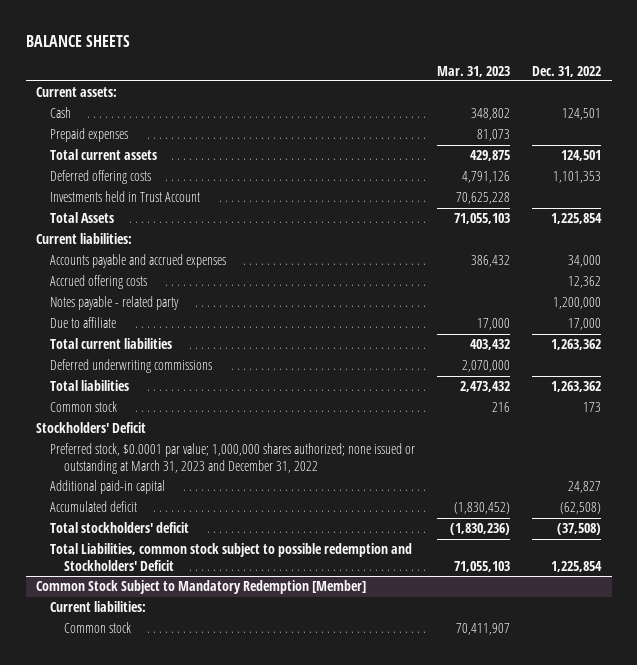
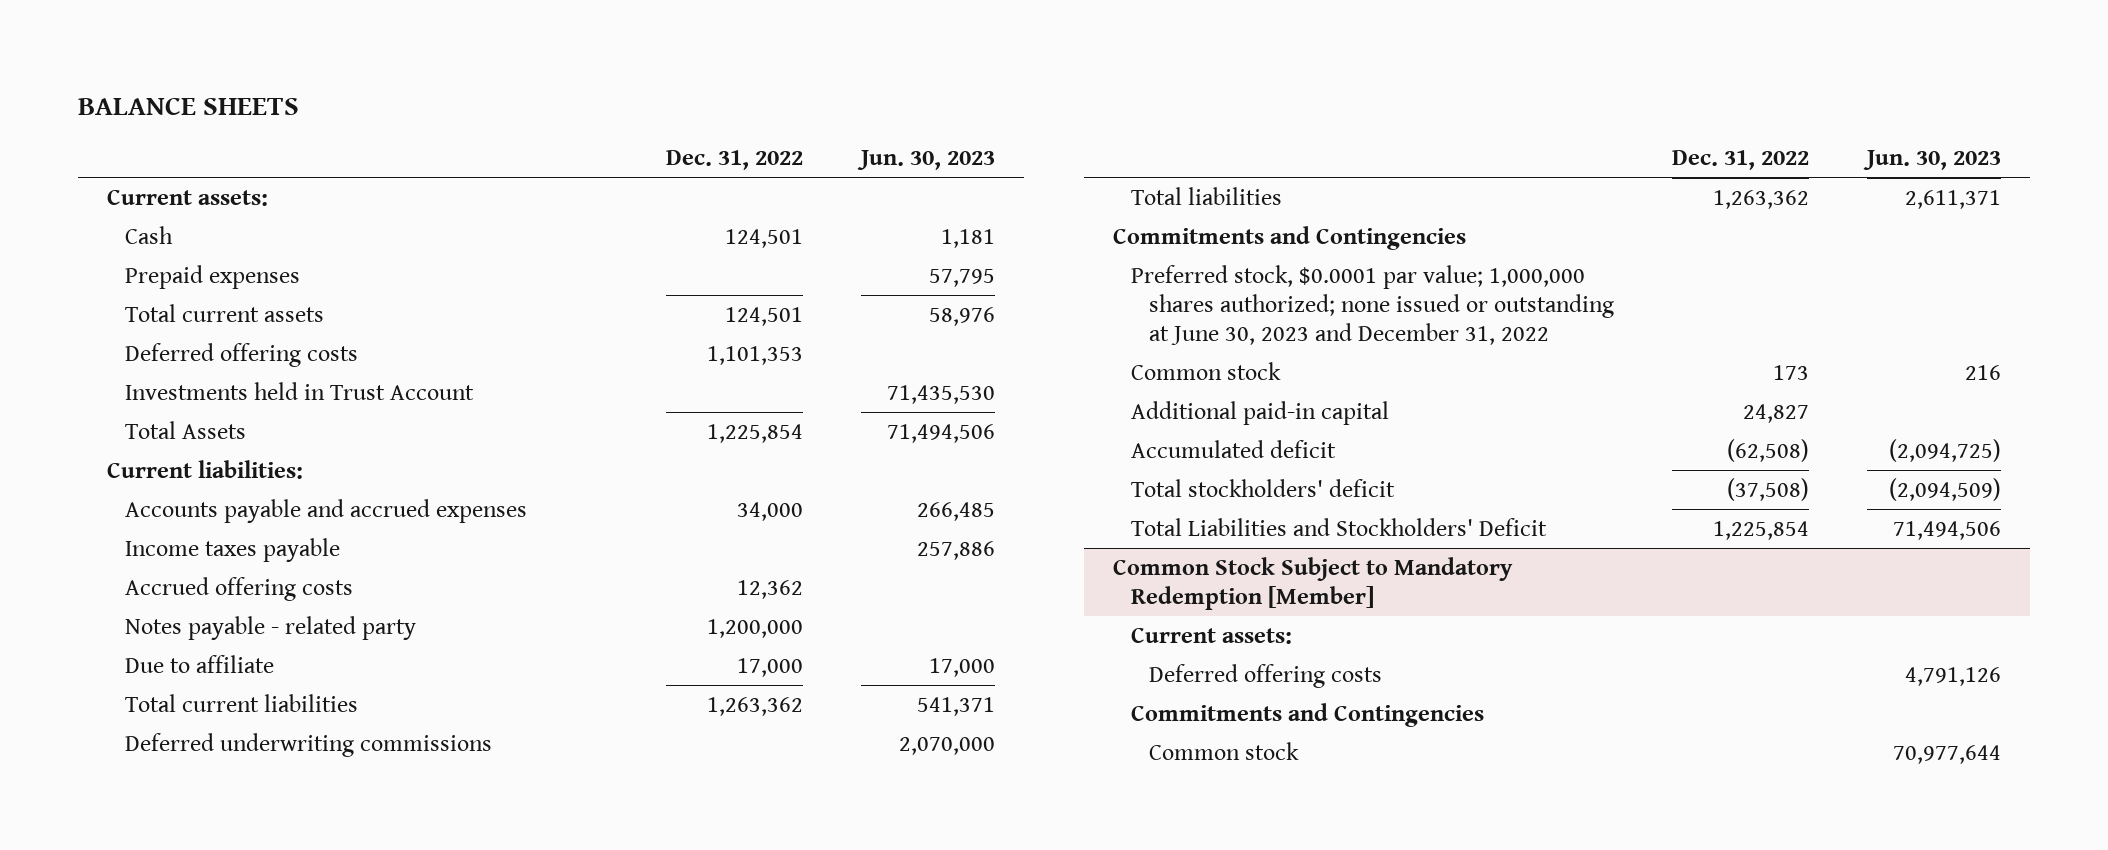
- | Mar. 31, 2023 | Dec. 31, 2022
+ | Dec. 31, 2022 | Jun. 30, 2023
+ Income taxes payable | | 257,886
+ Commitments and Contingencies
+ Preferred stock, $0.0001 par value; 1,000,000 shares authorized; none issued or outstanding at June 30, 2023 and December 31, 2022
- Stockholders' Deficit
- Preferred stock, $0.0001 par value; 1,000,000 shares authorized; none issued or outstanding at March 31, 2023 and December 31, 2022
- Total Liabilities, common stock subject to possible redemption and Stockholders' Deficit | 71,055,103 | 1,225,854
+ Total Liabilities and Stockholders' Deficit | 1,225,854 | 71,494,506
@ Common Stock Subject to Mandatory Redemption [Member]
- Current liabilities:
+ Current assets:
+ Deferred offering costs | | 4,791,126
+ Commitments and Contingencies

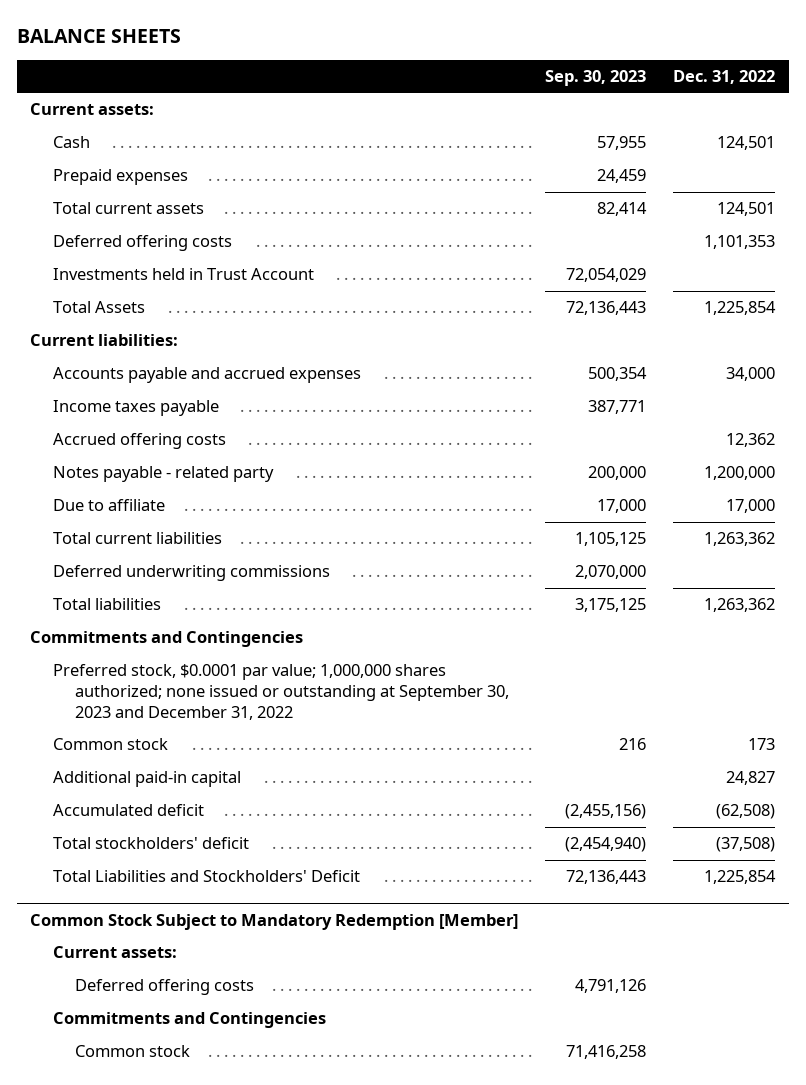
- | Dec. 31, 2022 | Jun. 30, 2023
+ | Sep. 30, 2023 | Dec. 31, 2022
- Preferred stock, $0.0001 par value; 1,000,000 shares authorized; none issued or outstanding at June 30, 2023 and December 31, 2022
+ Preferred stock, $0.0001 par value; 1,000,000 shares authorized; none issued or outstanding at September 30, 2023 and December 31, 2022

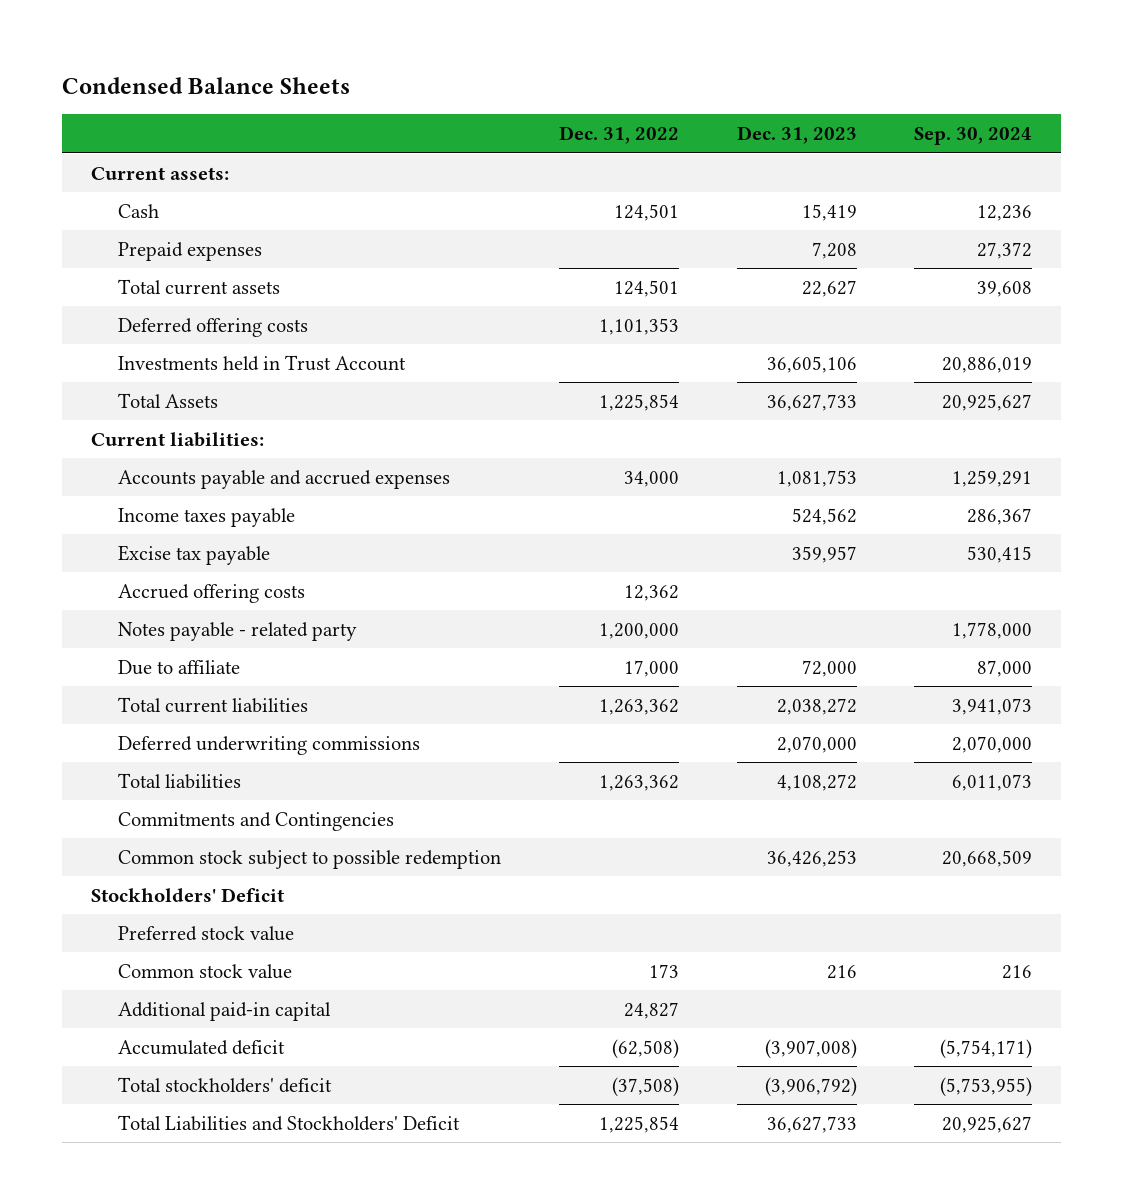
- BALANCE SHEETS
+ Condensed Balance Sheets
- | Sep. 30, 2023 | Dec. 31, 2022
+ | Dec. 31, 2022 | Dec. 31, 2023 | Sep. 30, 2024
+ Excise tax payable | | 359,957 | 530,415
- Preferred stock, $0.0001 par value; 1,000,000 shares authorized; none issued or outstanding at September 30, 2023 and December 31, 2022
- Common stock | 216 | 173
+ Common stock subject to possible redemption | | 36,426,253 | 20,668,509
+ Stockholders' Deficit
+ Preferred stock value
+ Common stock value | 173 | 216 | 216
- Common Stock Subject to Mandatory Redemption [Member]
- Current assets:
- Deferred offering costs | 4,791,126 |
- Commitments and Contingencies
- Common stock | 71,416,258 |

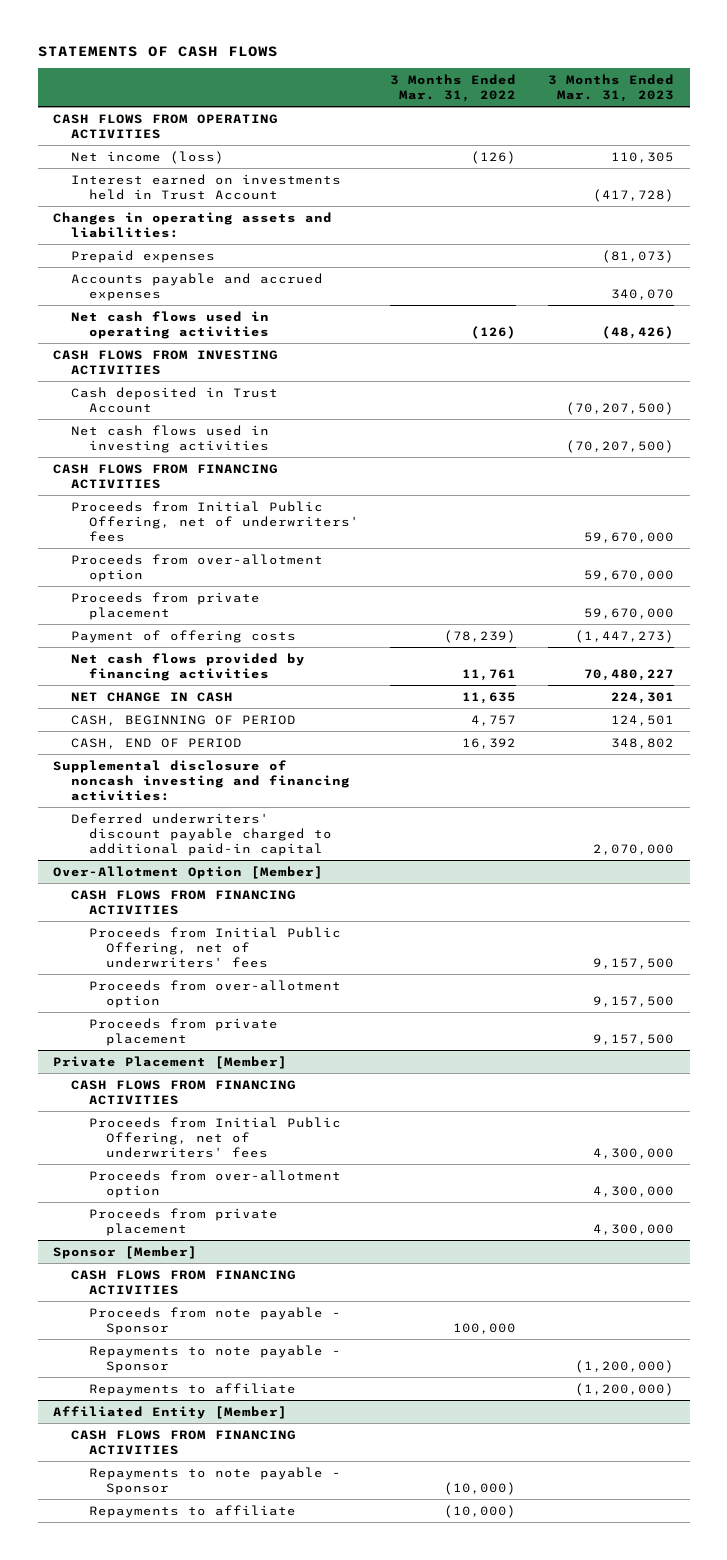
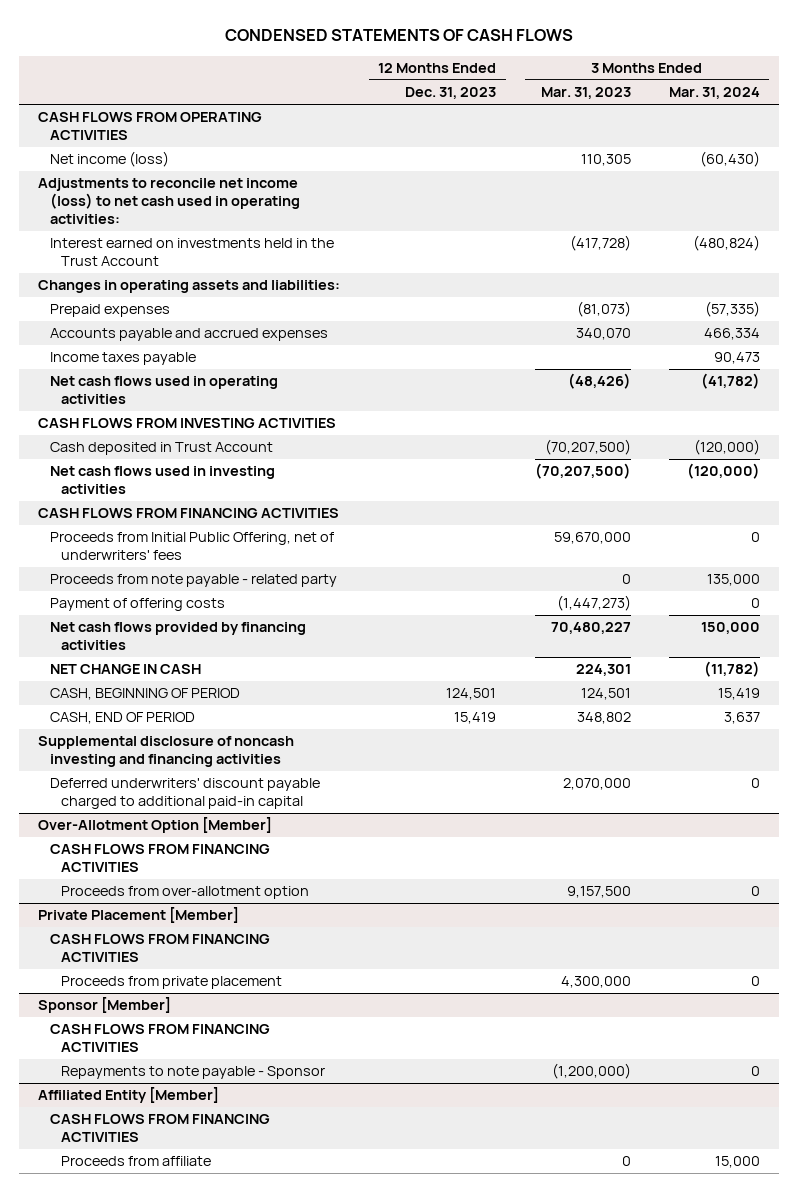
- STATEMENTS OF CASH FLOWS
+ CONDENSED STATEMENTS OF CASH FLOWS
- | 3 Months Ended Mar. 31, 2022 | 3 Months Ended Mar. 31, 2023
+ | 12 Months Ended Dec. 31, 2023 | 3 Months Ended Mar. 31, 2023 | 3 Months Ended Mar. 31, 2024
- Interest earned on investments held in Trust Account | | (417,728)
+ Adjustments to reconcile net income (loss) to net cash used in operating activities:
+ Interest earned on investments held in the Trust Account | | (417,728) | (480,824)
+ Income taxes payable | | | 90,473
- Proceeds from over-allotment option | | 59,670,000
- Proceeds from private placement | | 59,670,000
+ Proceeds from note payable - related party | | 0 | 135,000
- Supplemental disclosure of noncash investing and financing activities:
+ Supplemental disclosure of noncash investing and financing activities
@ Over-Allotment Option [Member]
- Proceeds from Initial Public Offering, net of underwriters' fees | | 9,157,500
- Proceeds from private placement | | 9,157,500
@ Private Placement [Member]
- Proceeds from Initial Public Offering, net of underwriters' fees | | 4,300,000
- Proceeds from over-allotment option | | 4,300,000
@ Sponsor [Member]
- Proceeds from note payable - Sponsor | 100,000 |
- Repayments to affiliate | | (1,200,000)
@ Affiliated Entity [Member]
- Repayments to note payable - Sponsor | (10,000) |
- Repayments to affiliate | (10,000) |
+ Proceeds from affiliate | | 0 | 15,000

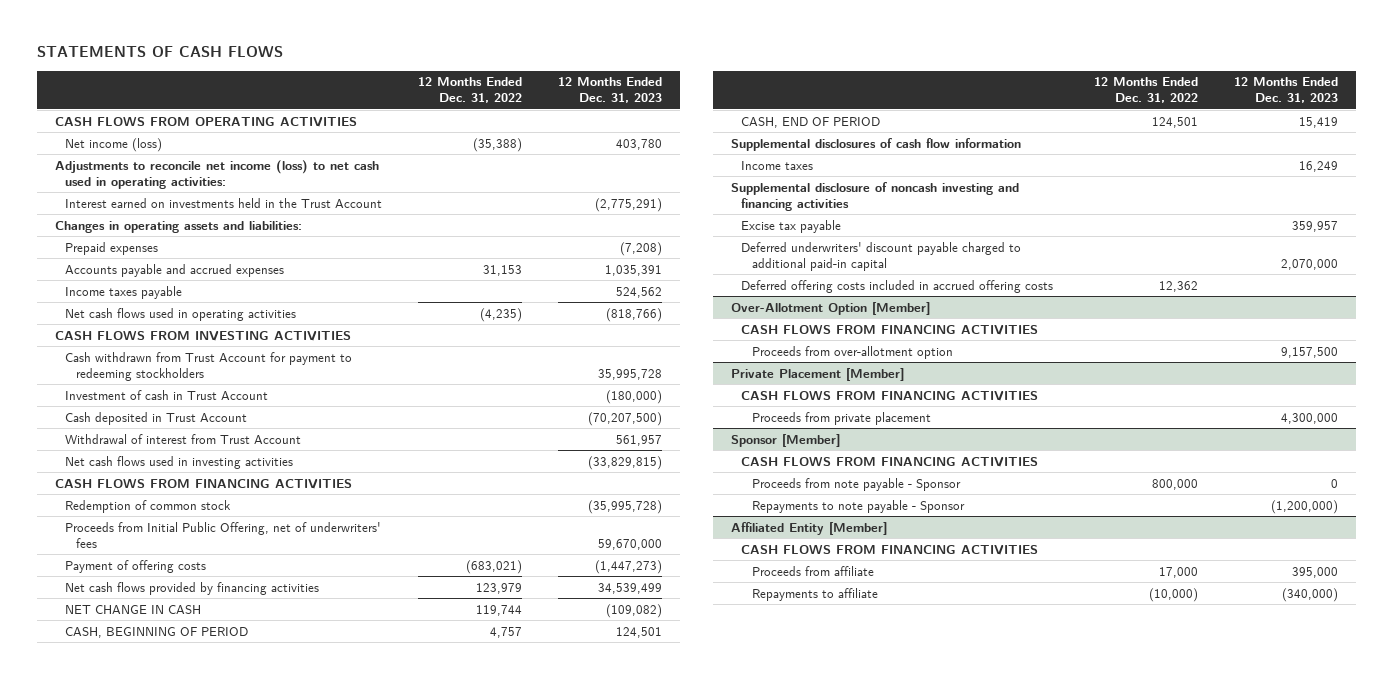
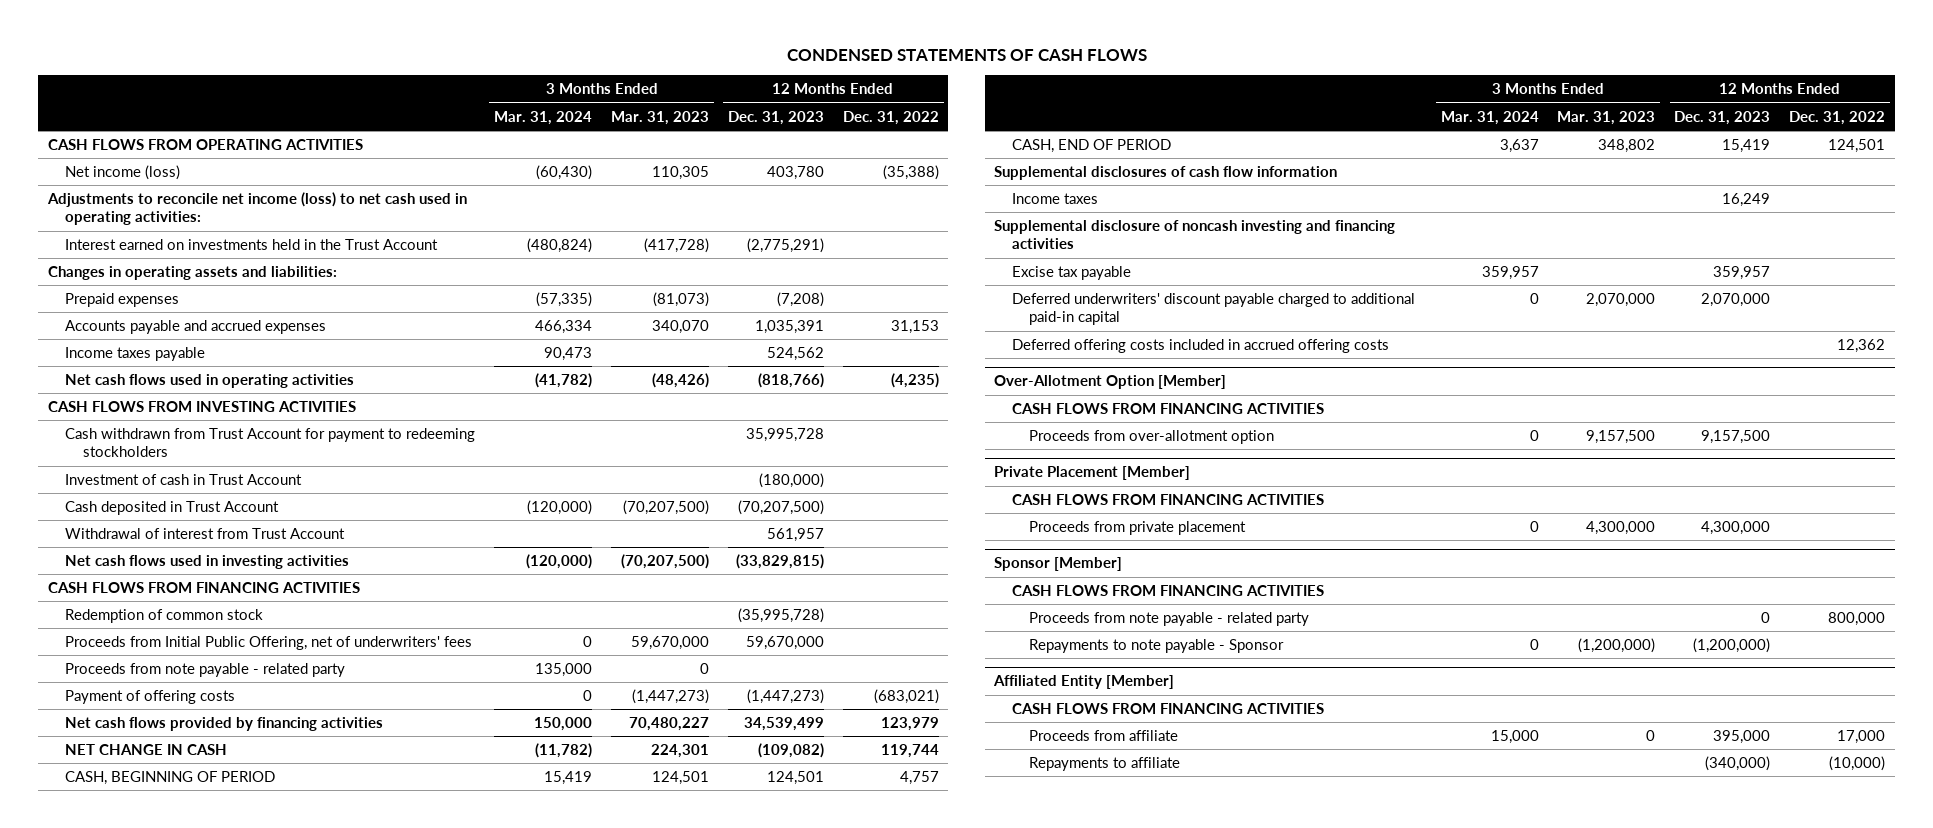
- STATEMENTS OF CASH FLOWS
+ CONDENSED STATEMENTS OF CASH FLOWS
- | 12 Months Ended Dec. 31, 2022 | 12 Months Ended Dec. 31, 2023
+ | 3 Months Ended Mar. 31, 2024 | 3 Months Ended Mar. 31, 2023 | 12 Months Ended Dec. 31, 2023 | 12 Months Ended Dec. 31, 2022
+ Proceeds from note payable - related party | 135,000 | 0 | |
@ Sponsor [Member]
- Proceeds from note payable - Sponsor | 800,000 | 0
+ Proceeds from note payable - related party | | | 0 | 800,000

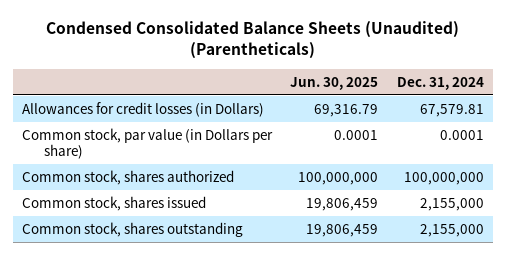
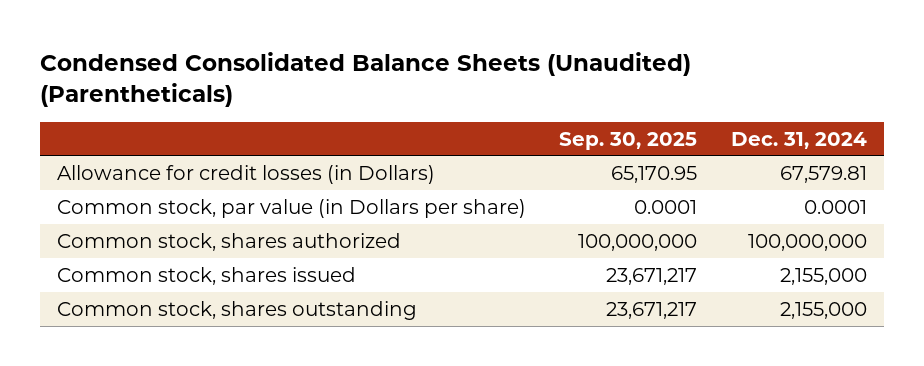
- | Jun. 30, 2025 | Dec. 31, 2024
+ | Sep. 30, 2025 | Dec. 31, 2024
- Allowances for credit losses (in Dollars) | 69,316.79 | 67,579.81
+ Allowance for credit losses (in Dollars) | 65,170.95 | 67,579.81

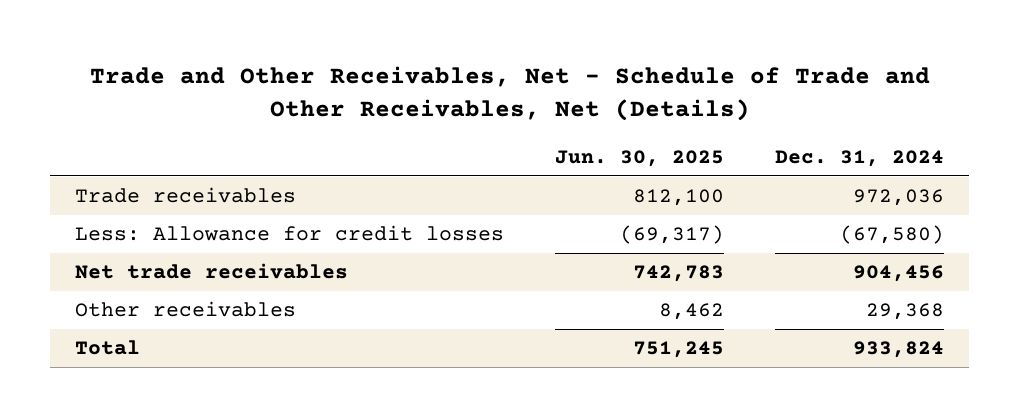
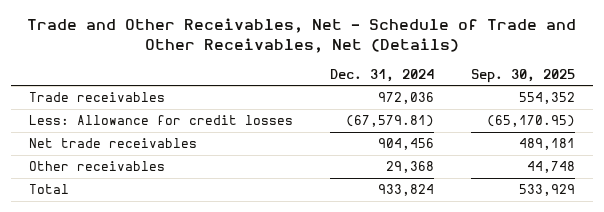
- | Jun. 30, 2025 | Dec. 31, 2024
+ | Dec. 31, 2024 | Sep. 30, 2025
- Less: Allowance for credit losses | (69,317) | (67,580)
+ Less: Allowance for credit losses | (67,579.81) | (65,170.95)

